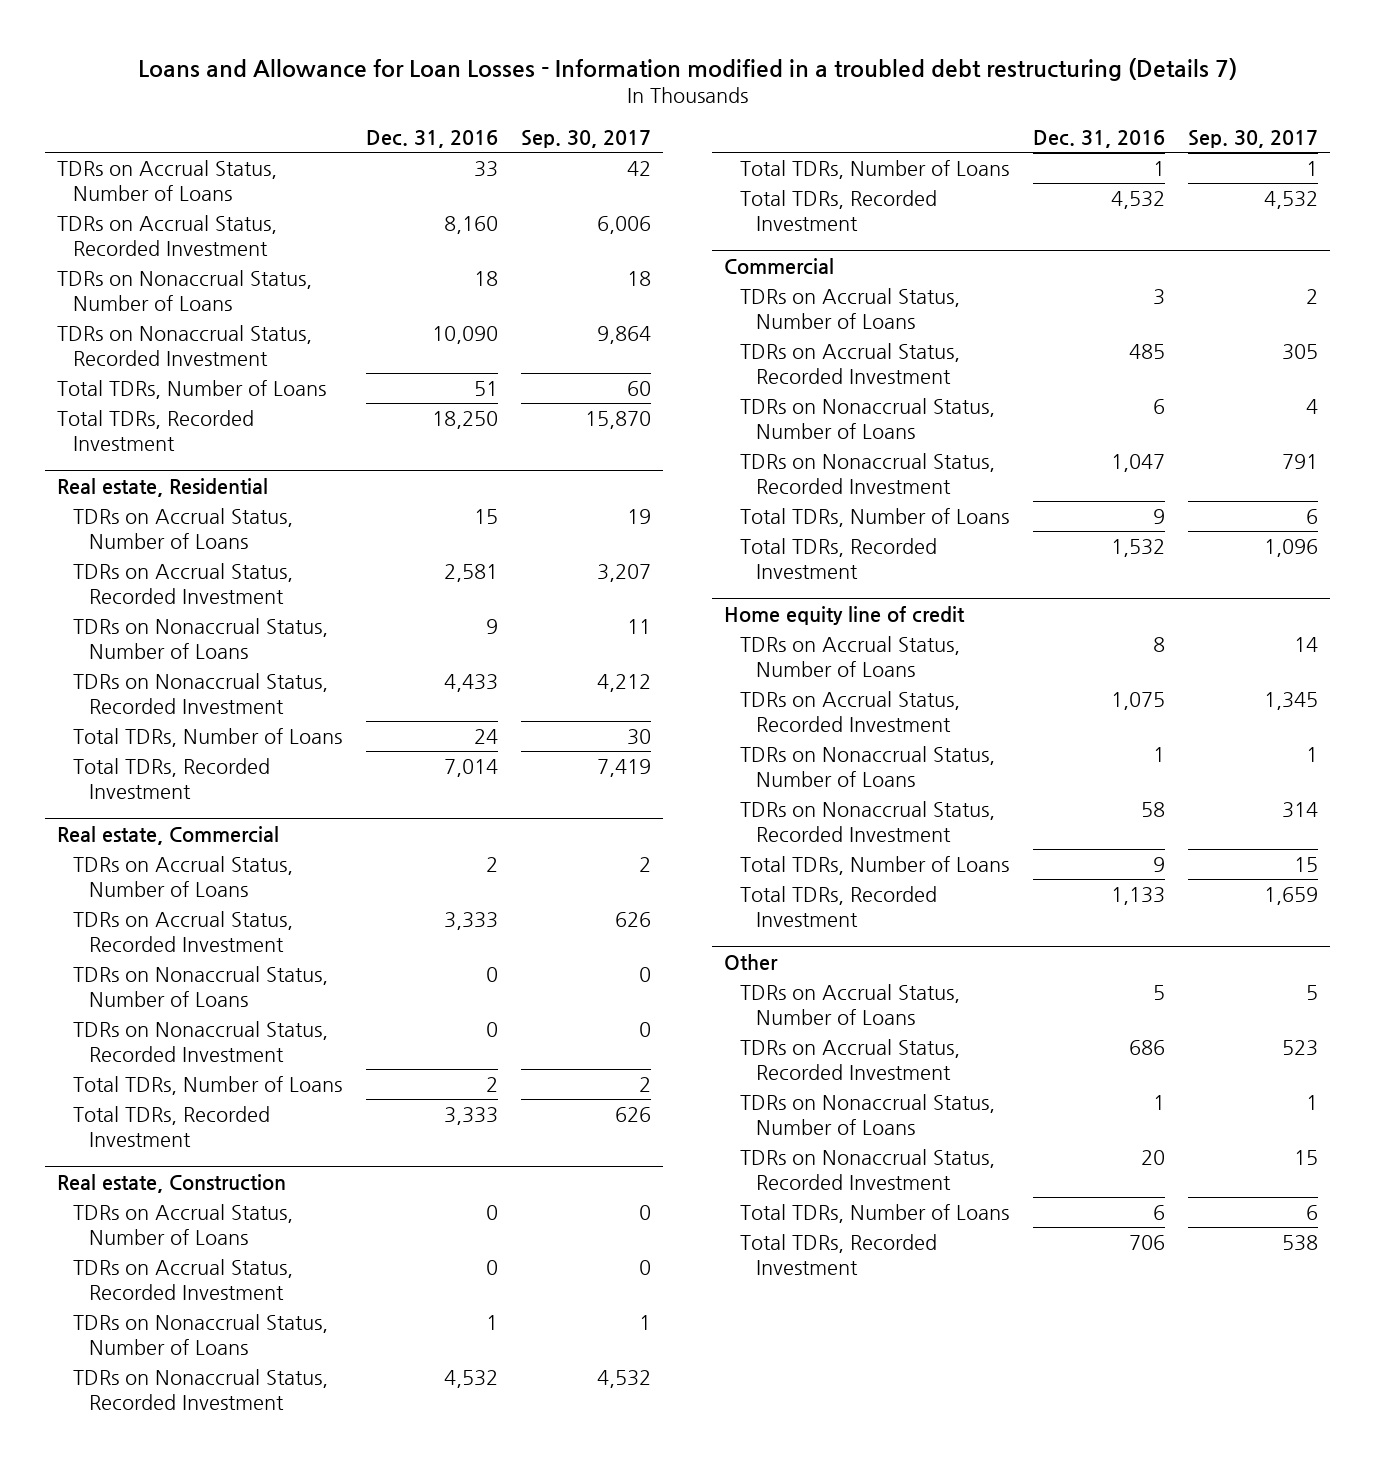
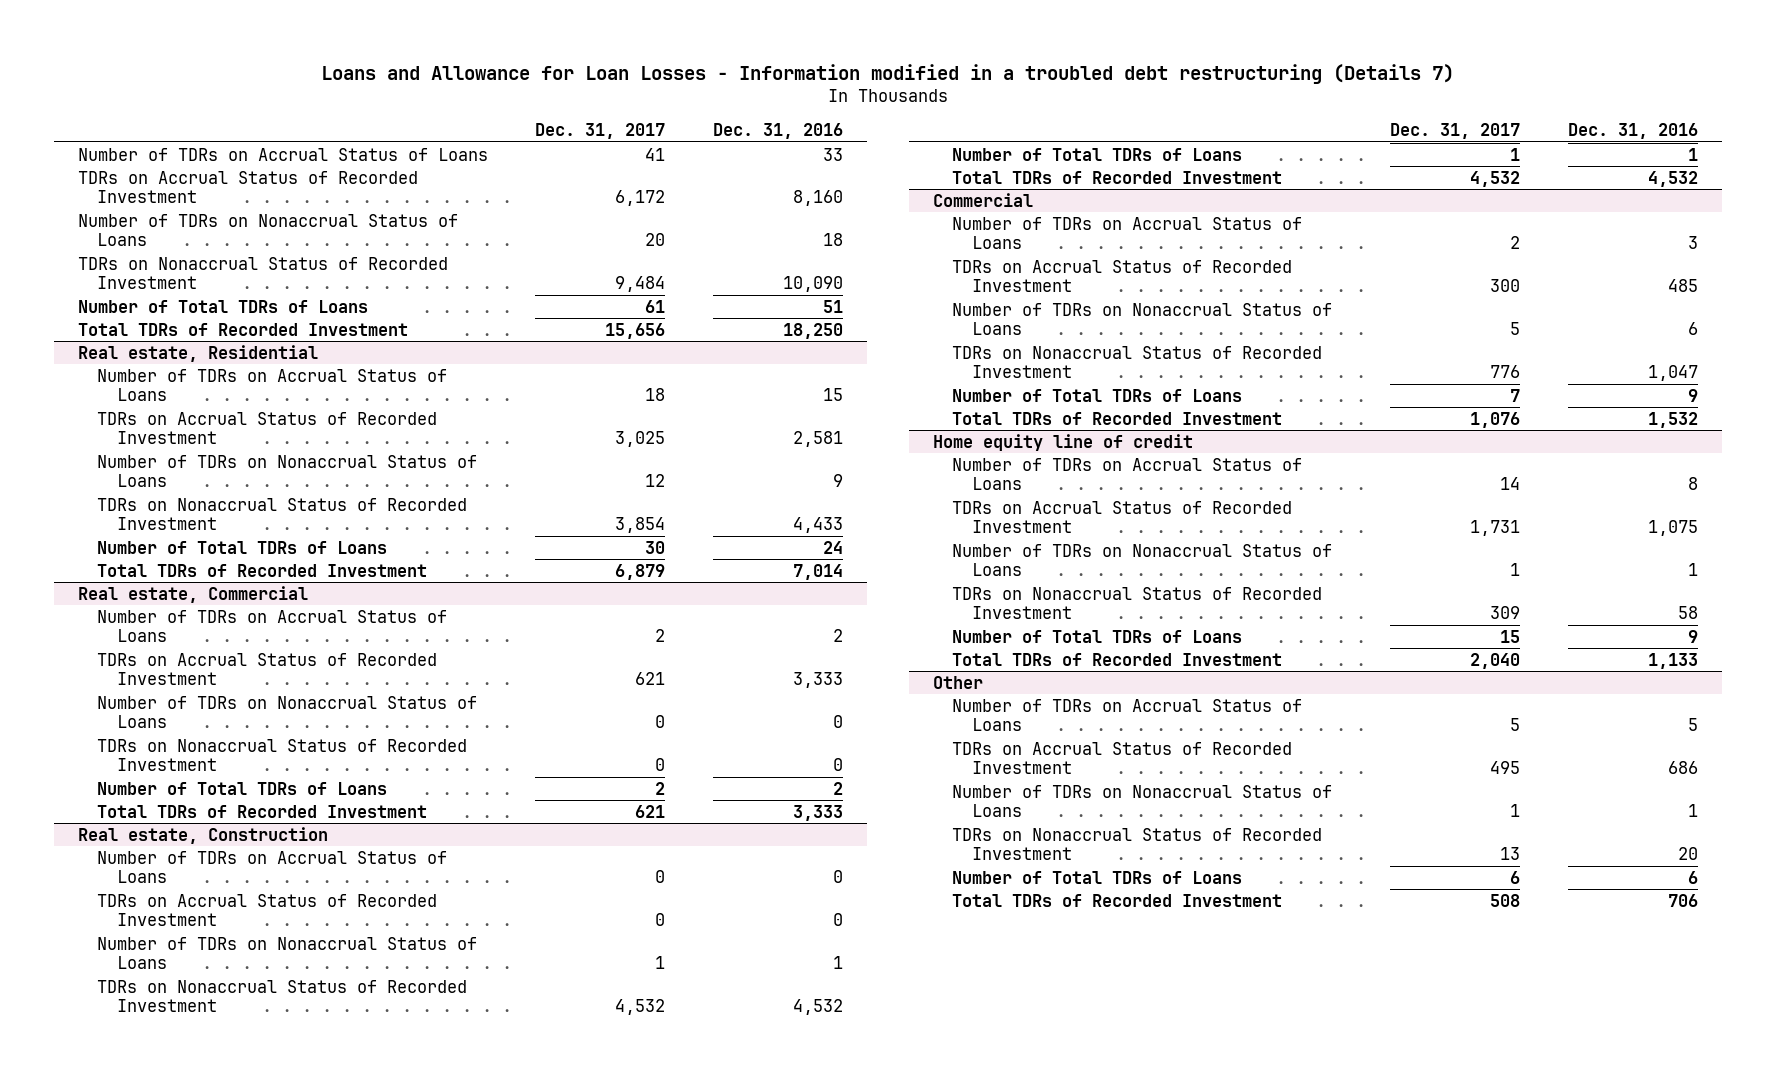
- | Dec. 31, 2016 | Sep. 30, 2017
+ | Dec. 31, 2017 | Dec. 31, 2016
- TDRs on Accrual Status, Number of Loans | 33 | 42
- TDRs on Accrual Status, Recorded Investment | 8,160 | 6,006
- TDRs on Nonaccrual Status, Number of Loans | 18 | 18
- TDRs on Nonaccrual Status, Recorded Investment | 10,090 | 9,864
- Total TDRs, Number of Loans | 51 | 60
- Total TDRs, Recorded Investment | 18,250 | 15,870
+ Number of TDRs on Accrual Status of Loans | 41 | 33
+ TDRs on Accrual Status of Recorded Investment | 6,172 | 8,160
+ Number of TDRs on Nonaccrual Status of Loans | 20 | 18
+ TDRs on Nonaccrual Status of Recorded Investment | 9,484 | 10,090
+ Number of Total TDRs of Loans | 61 | 51
+ Total TDRs of Recorded Investment | 15,656 | 18,250
@ Real estate, Residential
- TDRs on Accrual Status, Number of Loans | 15 | 19
- TDRs on Accrual Status, Recorded Investment | 2,581 | 3,207
- TDRs on Nonaccrual Status, Number of Loans | 9 | 11
- TDRs on Nonaccrual Status, Recorded Investment | 4,433 | 4,212
- Total TDRs, Number of Loans | 24 | 30
- Total TDRs, Recorded Investment | 7,014 | 7,419
+ Number of TDRs on Accrual Status of Loans | 18 | 15
+ TDRs on Accrual Status of Recorded Investment | 3,025 | 2,581
+ Number of TDRs on Nonaccrual Status of Loans | 12 | 9
+ TDRs on Nonaccrual Status of Recorded Investment | 3,854 | 4,433
+ Number of Total TDRs of Loans | 30 | 24
+ Total TDRs of Recorded Investment | 6,879 | 7,014
@ Real estate, Commercial
- TDRs on Accrual Status, Number of Loans | 2 | 2
- TDRs on Accrual Status, Recorded Investment | 3,333 | 626
- TDRs on Nonaccrual Status, Number of Loans | 0 | 0
- TDRs on Nonaccrual Status, Recorded Investment | 0 | 0
- Total TDRs, Number of Loans | 2 | 2
- Total TDRs, Recorded Investment | 3,333 | 626
+ Number of TDRs on Accrual Status of Loans | 2 | 2
+ TDRs on Accrual Status of Recorded Investment | 621 | 3,333
+ Number of TDRs on Nonaccrual Status of Loans | 0 | 0
+ TDRs on Nonaccrual Status of Recorded Investment | 0 | 0
+ Number of Total TDRs of Loans | 2 | 2
+ Total TDRs of Recorded Investment | 621 | 3,333
@ Real estate, Construction
- TDRs on Accrual Status, Number of Loans | 0 | 0
- TDRs on Accrual Status, Recorded Investment | 0 | 0
- TDRs on Nonaccrual Status, Number of Loans | 1 | 1
- TDRs on Nonaccrual Status, Recorded Investment | 4,532 | 4,532
- Total TDRs, Number of Loans | 1 | 1
- Total TDRs, Recorded Investment | 4,532 | 4,532
+ Number of TDRs on Accrual Status of Loans | 0 | 0
+ TDRs on Accrual Status of Recorded Investment | 0 | 0
+ Number of TDRs on Nonaccrual Status of Loans | 1 | 1
+ TDRs on Nonaccrual Status of Recorded Investment | 4,532 | 4,532
+ Number of Total TDRs of Loans | 1 | 1
+ Total TDRs of Recorded Investment | 4,532 | 4,532
@ Commercial
- TDRs on Accrual Status, Number of Loans | 3 | 2
- TDRs on Accrual Status, Recorded Investment | 485 | 305
- TDRs on Nonaccrual Status, Number of Loans | 6 | 4
- TDRs on Nonaccrual Status, Recorded Investment | 1,047 | 791
- Total TDRs, Number of Loans | 9 | 6
- Total TDRs, Recorded Investment | 1,532 | 1,096
+ Number of TDRs on Accrual Status of Loans | 2 | 3
+ TDRs on Accrual Status of Recorded Investment | 300 | 485
+ Number of TDRs on Nonaccrual Status of Loans | 5 | 6
+ TDRs on Nonaccrual Status of Recorded Investment | 776 | 1,047
+ Number of Total TDRs of Loans | 7 | 9
+ Total TDRs of Recorded Investment | 1,076 | 1,532
@ Home equity line of credit
- TDRs on Accrual Status, Number of Loans | 8 | 14
- TDRs on Accrual Status, Recorded Investment | 1,075 | 1,345
- TDRs on Nonaccrual Status, Number of Loans | 1 | 1
- TDRs on Nonaccrual Status, Recorded Investment | 58 | 314
- Total TDRs, Number of Loans | 9 | 15
- Total TDRs, Recorded Investment | 1,133 | 1,659
+ Number of TDRs on Accrual Status of Loans | 14 | 8
+ TDRs on Accrual Status of Recorded Investment | 1,731 | 1,075
+ Number of TDRs on Nonaccrual Status of Loans | 1 | 1
+ TDRs on Nonaccrual Status of Recorded Investment | 309 | 58
+ Number of Total TDRs of Loans | 15 | 9
+ Total TDRs of Recorded Investment | 2,040 | 1,133
@ Other
- TDRs on Accrual Status, Number of Loans | 5 | 5
- TDRs on Accrual Status, Recorded Investment | 686 | 523
- TDRs on Nonaccrual Status, Number of Loans | 1 | 1
- TDRs on Nonaccrual Status, Recorded Investment | 20 | 15
- Total TDRs, Number of Loans | 6 | 6
- Total TDRs, Recorded Investment | 706 | 538
+ Number of TDRs on Accrual Status of Loans | 5 | 5
+ TDRs on Accrual Status of Recorded Investment | 495 | 686
+ Number of TDRs on Nonaccrual Status of Loans | 1 | 1
+ TDRs on Nonaccrual Status of Recorded Investment | 13 | 20
+ Number of Total TDRs of Loans | 6 | 6
+ Total TDRs of Recorded Investment | 508 | 706

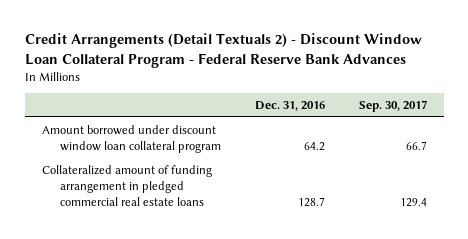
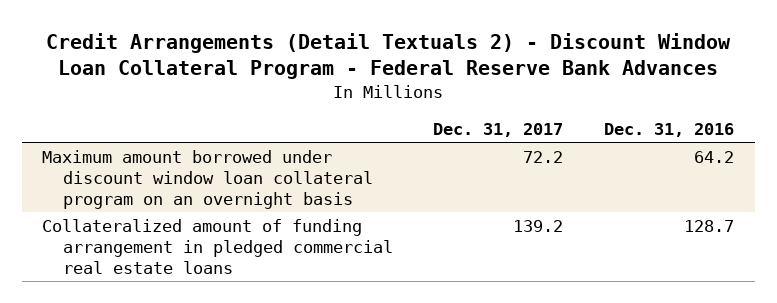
- | Dec. 31, 2016 | Sep. 30, 2017
+ | Dec. 31, 2017 | Dec. 31, 2016
- Amount borrowed under discount window loan collateral program | 64.2 | 66.7
+ Maximum amount borrowed under discount window loan collateral program on an overnight basis | 72.2 | 64.2

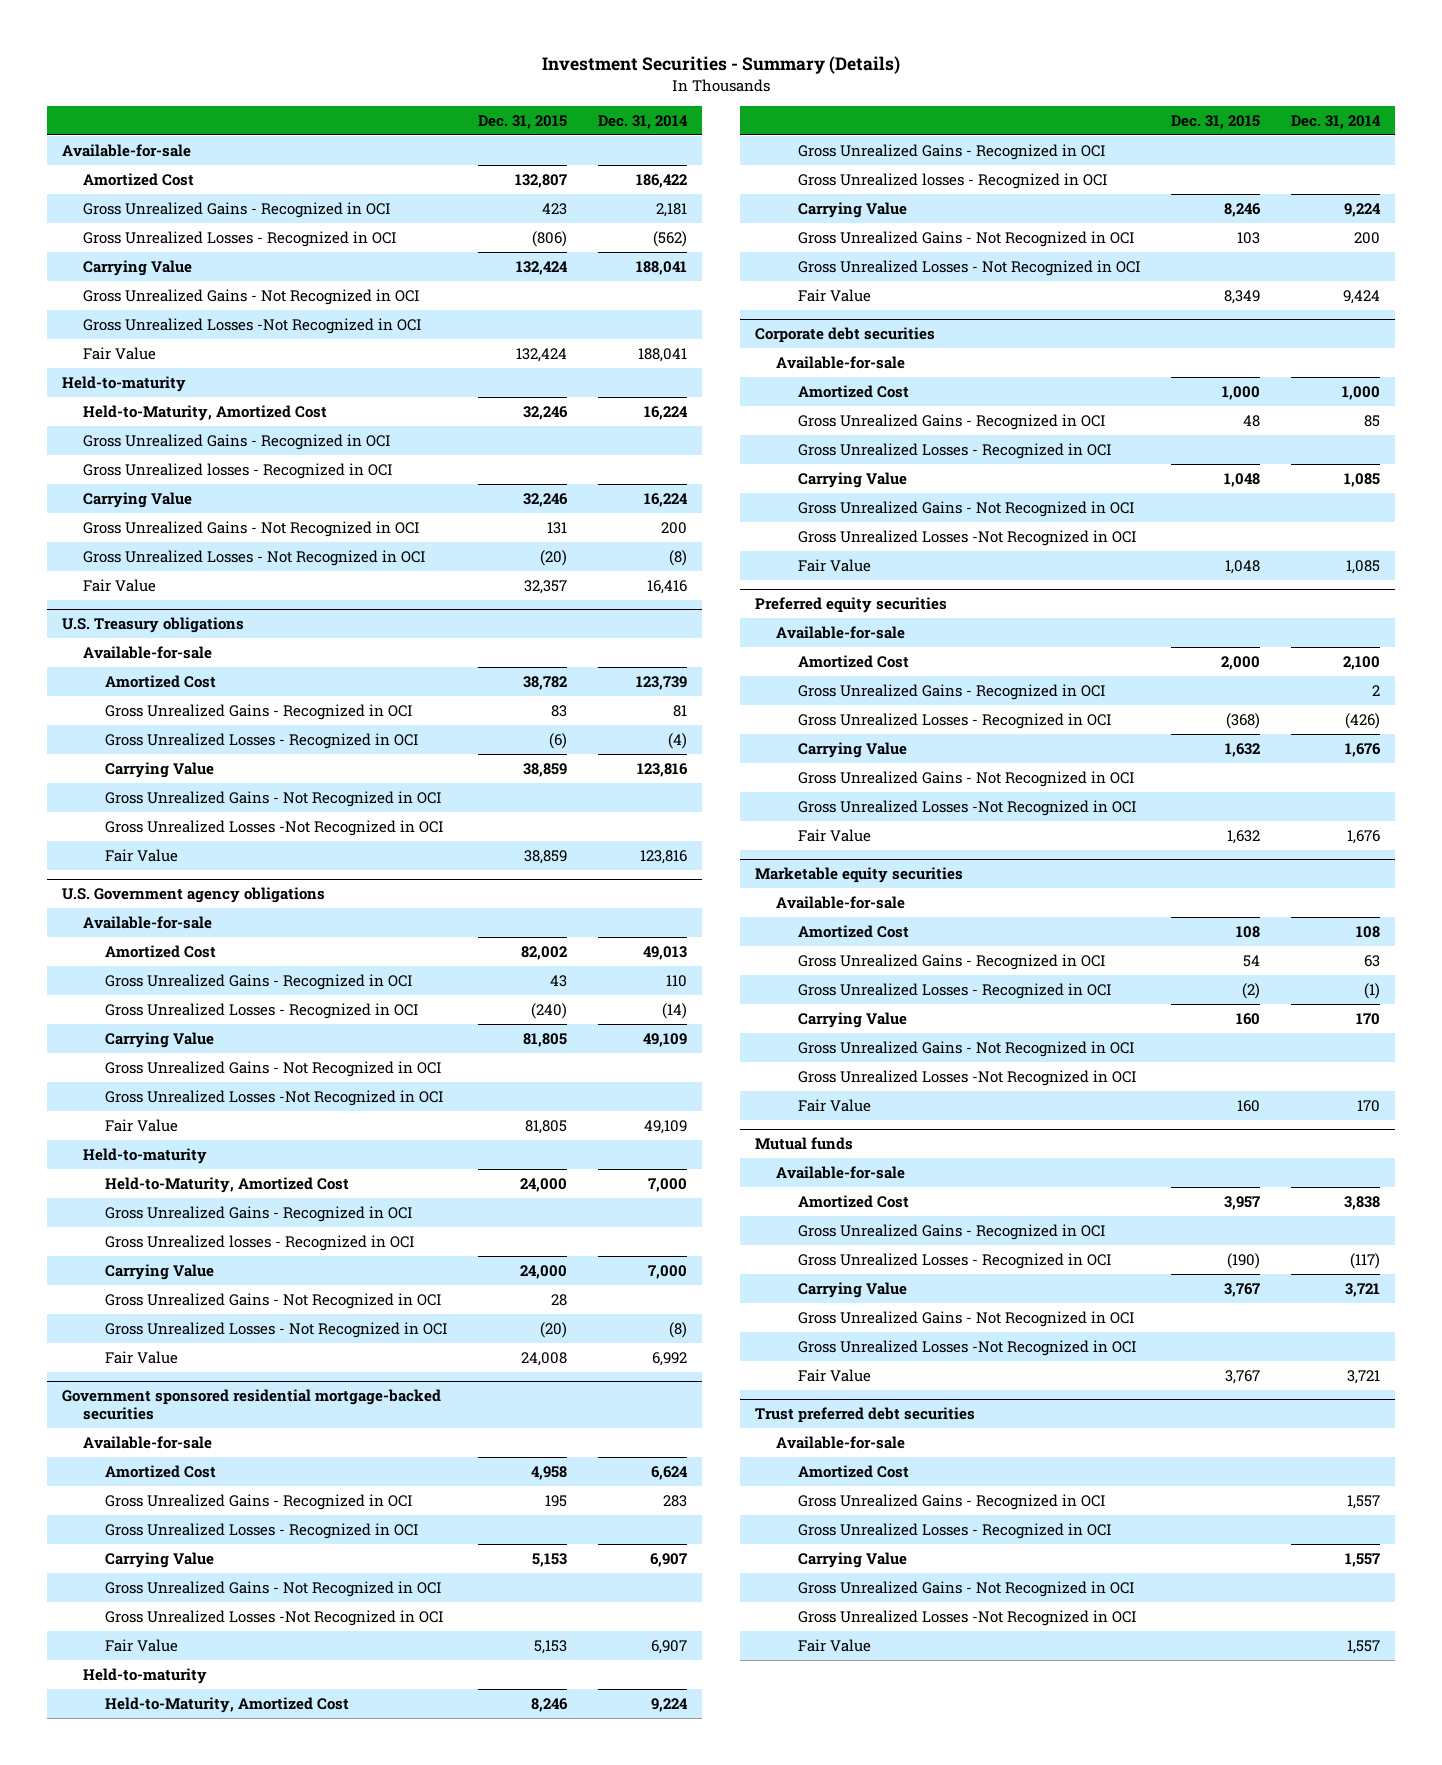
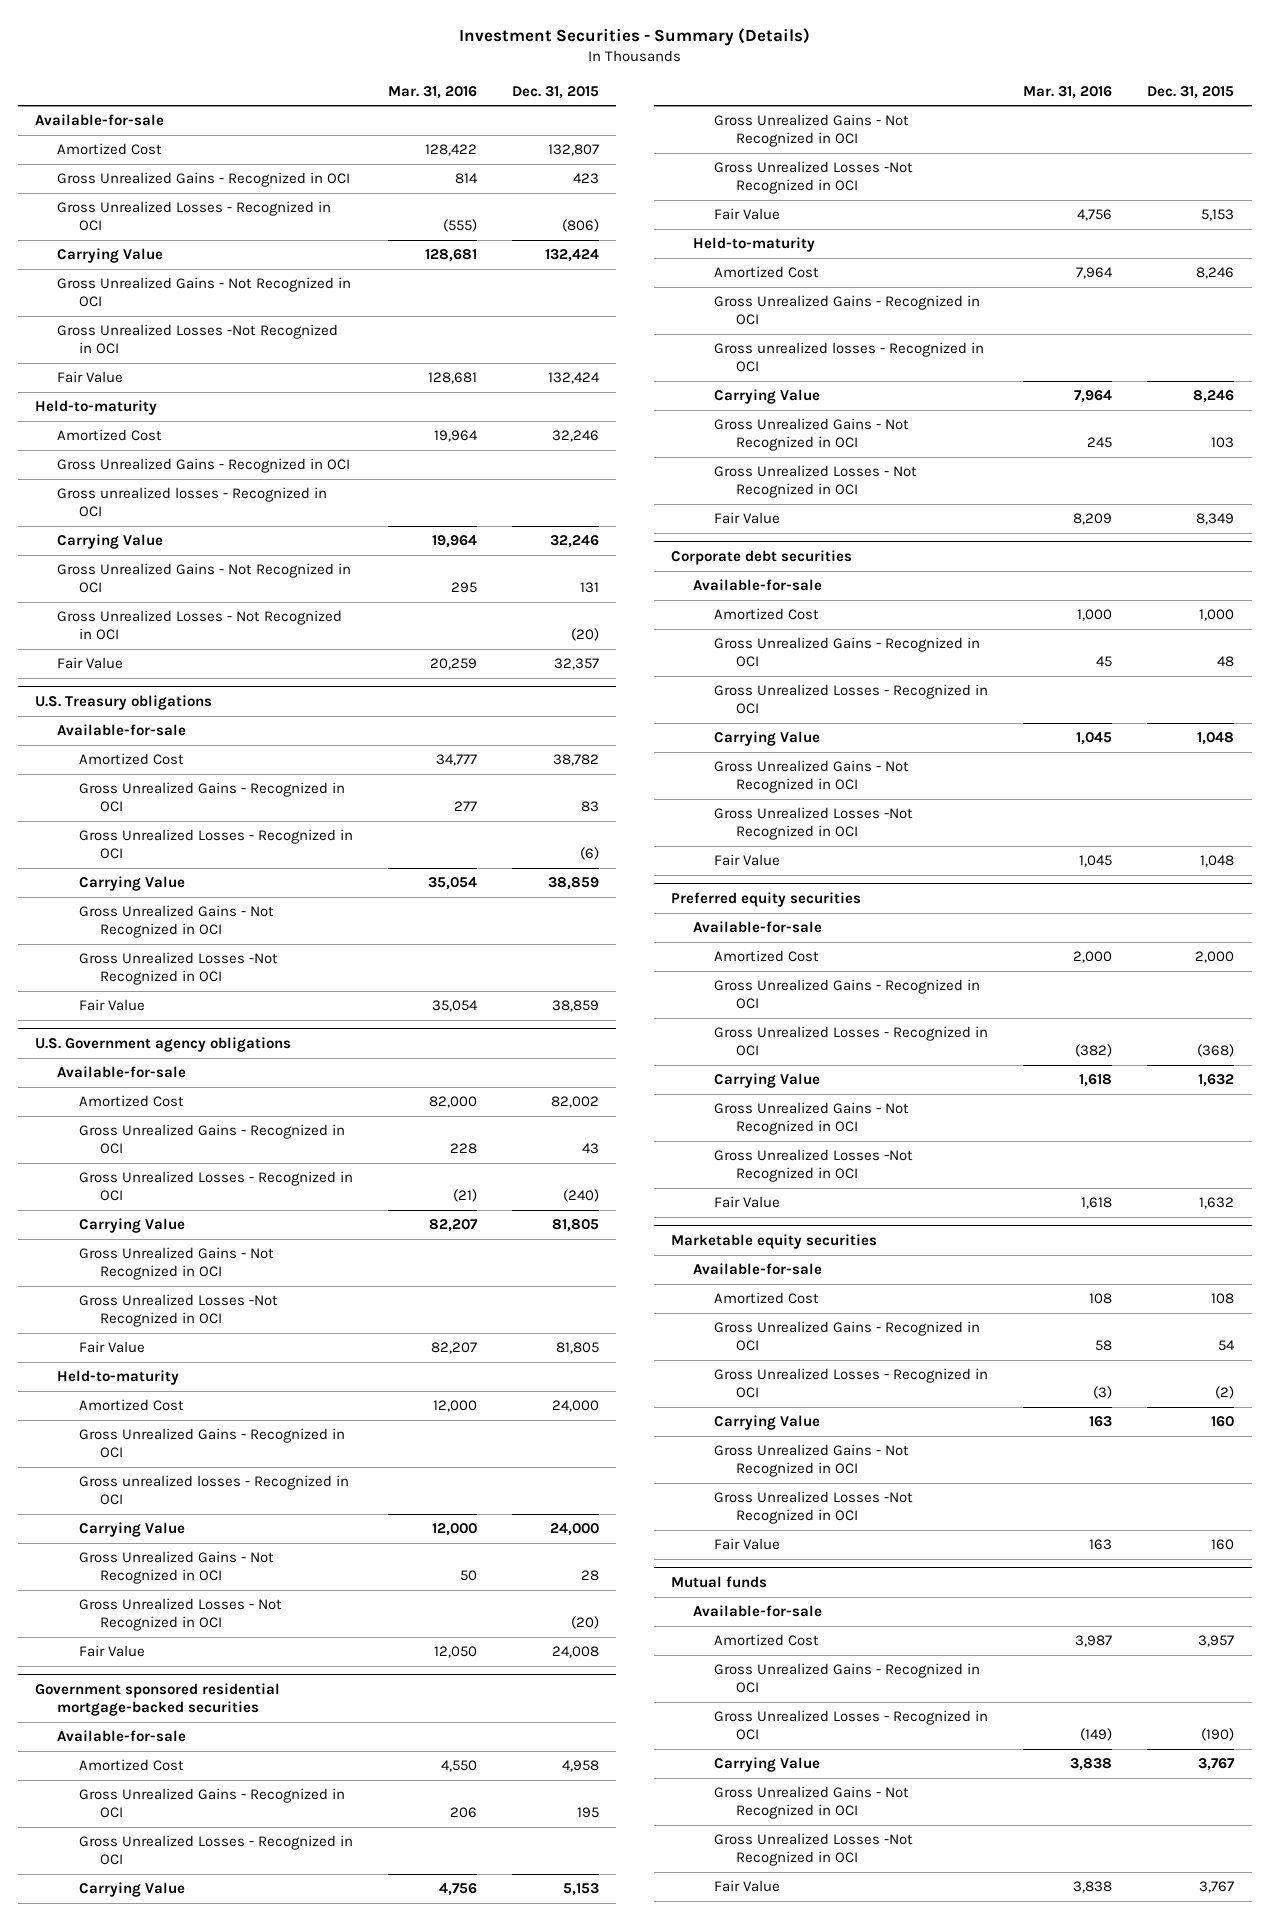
- | Dec. 31, 2015 | Dec. 31, 2014
+ | Mar. 31, 2016 | Dec. 31, 2015
- Held-to-Maturity, Amortized Cost | 32,246 | 16,224
+ Amortized Cost | 19,964 | 32,246
- Gross Unrealized losses - Recognized in OCI
+ Gross unrealized losses - Recognized in OCI
@ U.S. Government agency obligations
- Held-to-Maturity, Amortized Cost | 24,000 | 7,000
+ Amortized Cost | 12,000 | 24,000
- Gross Unrealized losses - Recognized in OCI
+ Gross unrealized losses - Recognized in OCI
@ Government sponsored residential mortgage-backed securities
- Held-to-Maturity, Amortized Cost | 8,246 | 9,224
+ Amortized Cost | 7,964 | 8,246
- Gross Unrealized losses - Recognized in OCI
+ Gross unrealized losses - Recognized in OCI
- Trust preferred debt securities
- Available-for-sale
- Amortized Cost
- Gross Unrealized Gains - Recognized in OCI | | 1,557
- Gross Unrealized Losses - Recognized in OCI
- Carrying Value | | 1,557
- Gross Unrealized Gains - Not Recognized in OCI
- Gross Unrealized Losses -Not Recognized in OCI
- Fair Value | | 1,557

